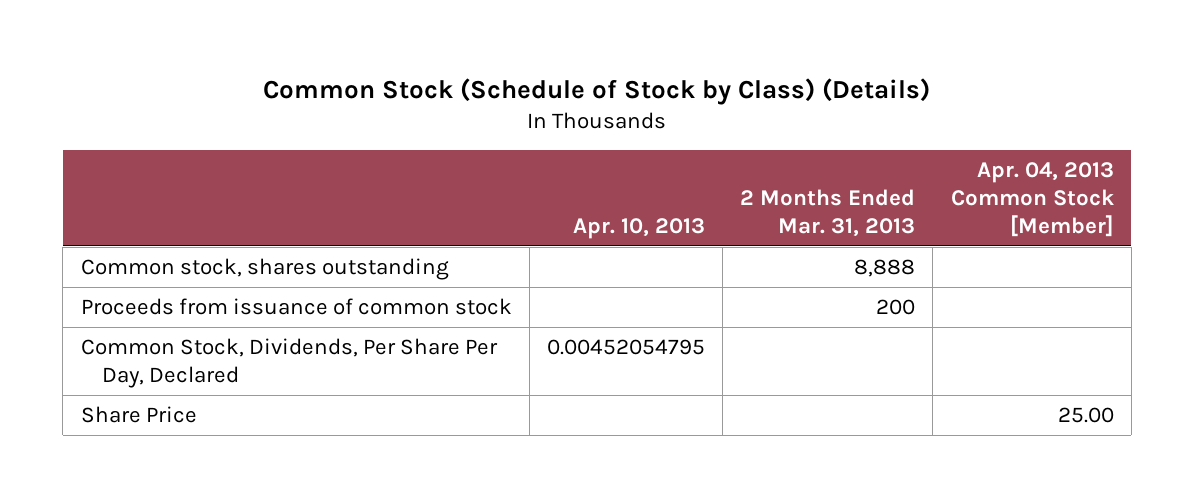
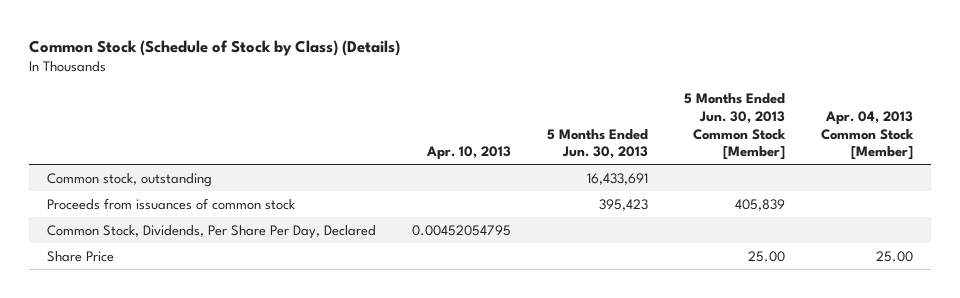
- | Apr. 10, 2013 | 2 Months Ended Mar. 31, 2013 | Apr. 04, 2013 Common Stock [Member]
+ | Apr. 10, 2013 | 5 Months Ended Jun. 30, 2013 | 5 Months Ended Jun. 30, 2013 Common Stock [Member] | Apr. 04, 2013 Common Stock [Member]
- Common stock, shares outstanding | | 8,888 |
- Proceeds from issuance of common stock | | 200 |
+ Common stock, outstanding | | 16,433,691 | |
+ Proceeds from issuances of common stock | | 395,423 | 405,839 |

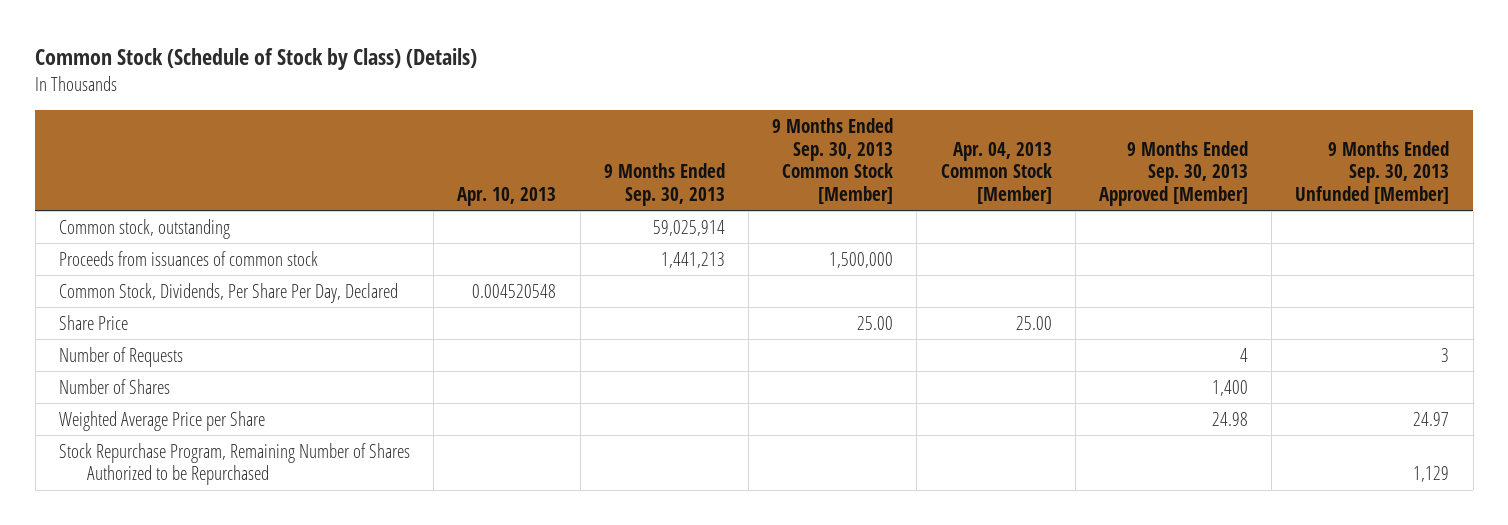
- | Apr. 10, 2013 | 5 Months Ended Jun. 30, 2013 | 5 Months Ended Jun. 30, 2013 Common Stock [Member] | Apr. 04, 2013 Common Stock [Member]
+ | Apr. 10, 2013 | 9 Months Ended Sep. 30, 2013 | 9 Months Ended Sep. 30, 2013 Common Stock [Member] | Apr. 04, 2013 Common Stock [Member] | 9 Months Ended Sep. 30, 2013 Approved [Member] | 9 Months Ended Sep. 30, 2013 Unfunded [Member]
- Common Stock, Dividends, Per Share Per Day, Declared | 0.00452054795 | | |
+ Common Stock, Dividends, Per Share Per Day, Declared | 0.004520548 | | | | |
+ Number of Requests | | | | | 4 | 3
+ Number of Shares | | | | | 1,400 |
+ Weighted Average Price per Share | | | | | 24.98 | 24.97
+ Stock Repurchase Program, Remaining Number of Shares Authorized to be Repurchased | | | | | | 1,129

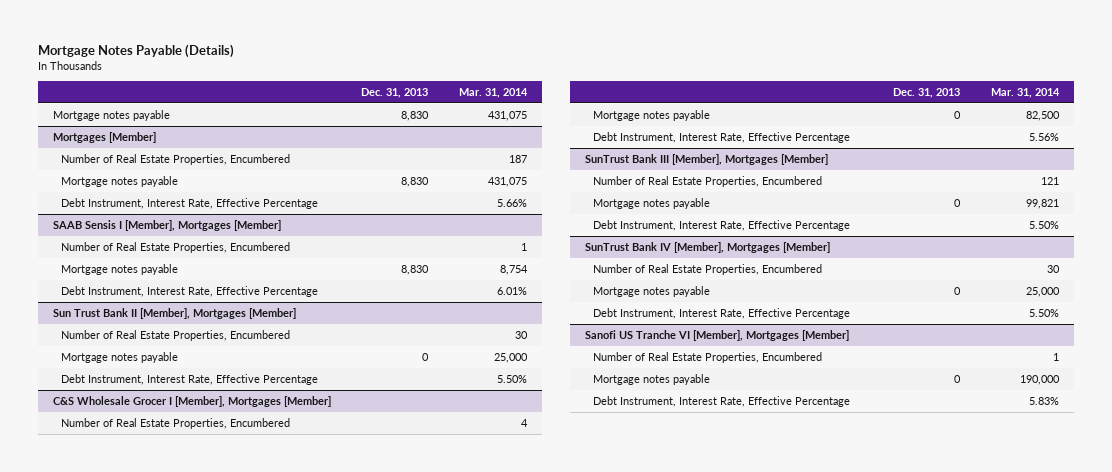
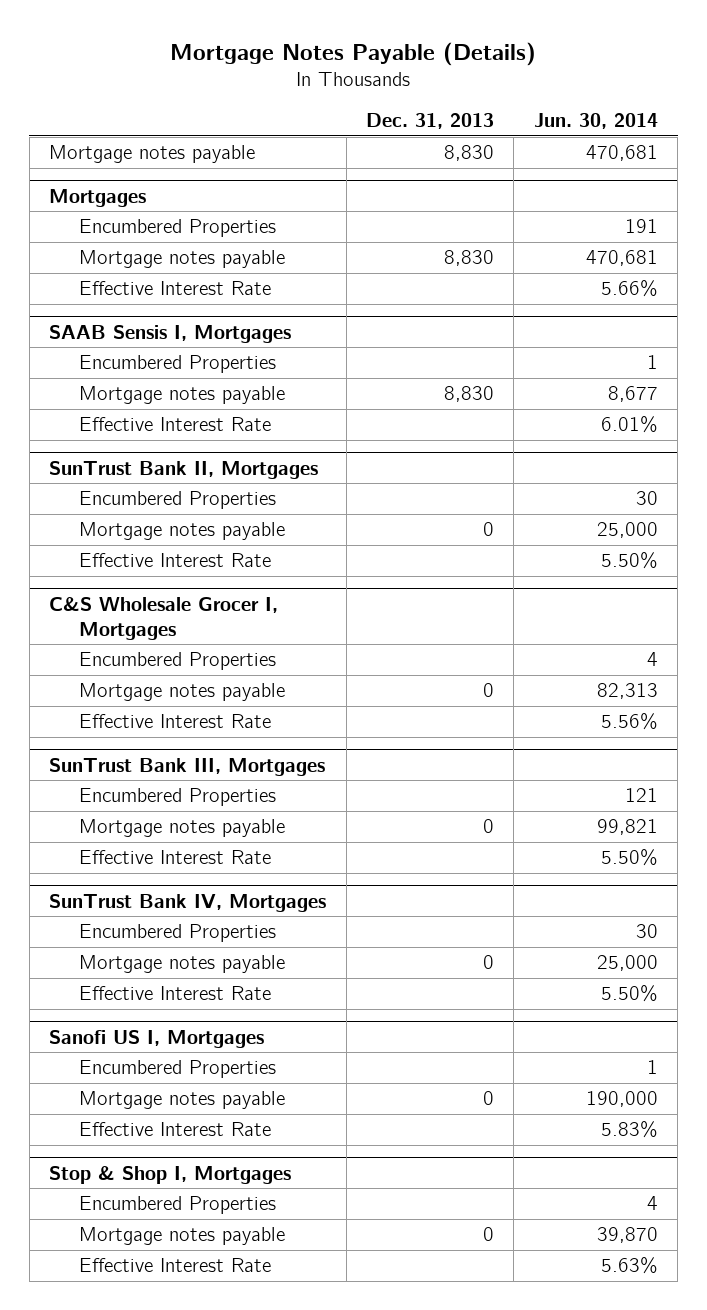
- | Dec. 31, 2013 | Mar. 31, 2014
+ | Dec. 31, 2013 | Jun. 30, 2014
- Mortgages [Member]
- Number of Real Estate Properties, Encumbered | | 187
+ Mortgages
+ Encumbered Properties | | 191
- Debt Instrument, Interest Rate, Effective Percentage | | 5.66%
- SAAB Sensis I [Member], Mortgages [Member]
- Number of Real Estate Properties, Encumbered | | 1
+ Effective Interest Rate | | 5.66%
+ SAAB Sensis I, Mortgages
+ Encumbered Properties | | 1
- Debt Instrument, Interest Rate, Effective Percentage | | 6.01%
- Sun Trust Bank II [Member], Mortgages [Member]
- Number of Real Estate Properties, Encumbered | | 30
+ Effective Interest Rate | | 6.01%
+ SunTrust Bank II, Mortgages
+ Encumbered Properties | | 30
- Debt Instrument, Interest Rate, Effective Percentage | | 5.50%
- C&S Wholesale Grocer I [Member], Mortgages [Member]
- Number of Real Estate Properties, Encumbered | | 4
+ Effective Interest Rate | | 5.50%
+ C&S Wholesale Grocer I, Mortgages
+ Encumbered Properties | | 4
- Debt Instrument, Interest Rate, Effective Percentage | | 5.56%
- SunTrust Bank III [Member], Mortgages [Member]
- Number of Real Estate Properties, Encumbered | | 121
+ Effective Interest Rate | | 5.56%
+ SunTrust Bank III, Mortgages
+ Encumbered Properties | | 121
- Debt Instrument, Interest Rate, Effective Percentage | | 5.50%
- SunTrust Bank IV [Member], Mortgages [Member]
- Number of Real Estate Properties, Encumbered | | 30
+ Effective Interest Rate | | 5.50%
+ SunTrust Bank IV, Mortgages
+ Encumbered Properties | | 30
- Debt Instrument, Interest Rate, Effective Percentage | | 5.50%
- Sanofi US Tranche VI [Member], Mortgages [Member]
- Number of Real Estate Properties, Encumbered | | 1
+ Effective Interest Rate | | 5.50%
+ Sanofi US I, Mortgages
+ Encumbered Properties | | 1
- Debt Instrument, Interest Rate, Effective Percentage | | 5.83%
+ Effective Interest Rate | | 5.83%
+ Stop & Shop I, Mortgages
+ Encumbered Properties | | 4
+ Mortgage notes payable | 0 | 39,870
+ Effective Interest Rate | | 5.63%

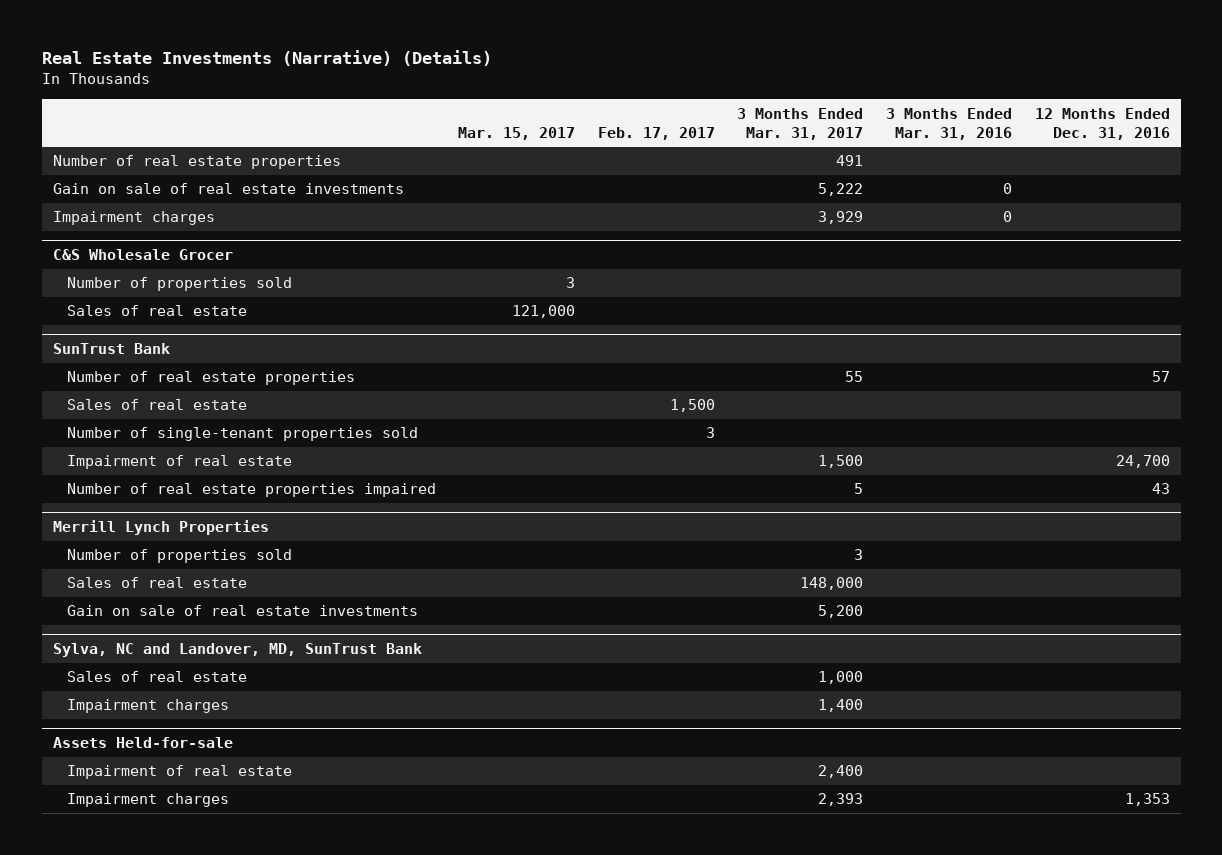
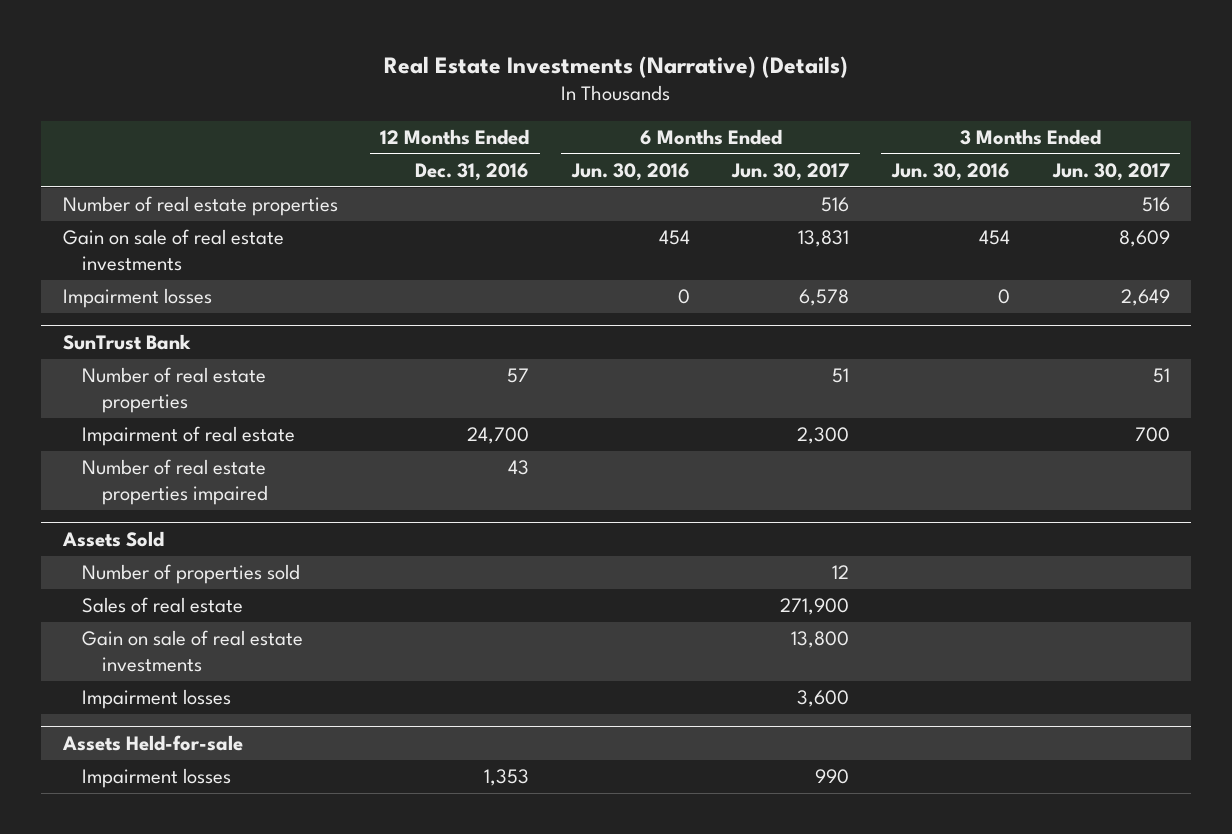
- | Mar. 15, 2017 | Feb. 17, 2017 | 3 Months Ended Mar. 31, 2017 | 3 Months Ended Mar. 31, 2016 | 12 Months Ended Dec. 31, 2016
+ | 12 Months Ended Dec. 31, 2016 | 6 Months Ended Jun. 30, 2016 | 6 Months Ended Jun. 30, 2017 | 3 Months Ended Jun. 30, 2016 | 3 Months Ended Jun. 30, 2017
- Impairment charges | | | 3,929 | 0 |
- C&S Wholesale Grocer
- Number of properties sold | 3 | | | |
- Sales of real estate | 121,000 | | | |
+ Impairment losses | | 0 | 6,578 | 0 | 2,649
@ SunTrust Bank
- Sales of real estate | | 1,500 | | |
- Number of single-tenant properties sold | | 3 | | |
- Merrill Lynch Properties
- Number of properties sold | | | 3 | |
- Sales of real estate | | | 148,000 | |
- Gain on sale of real estate investments | | | 5,200 | |
- Sylva, NC and Landover, MD, SunTrust Bank
- Sales of real estate | | | 1,000 | |
- Impairment charges | | | 1,400 | |
+ Assets Sold
+ Number of properties sold | | | 12 | |
+ Sales of real estate | | | 271,900 | |
+ Gain on sale of real estate investments | | | 13,800 | |
+ Impairment losses | | | 3,600 | |
@ Assets Held-for-sale
- Impairment of real estate | | | 2,400 | |
- Impairment charges | | | 2,393 | | 1,353
+ Impairment losses | 1,353 | | 990 | |

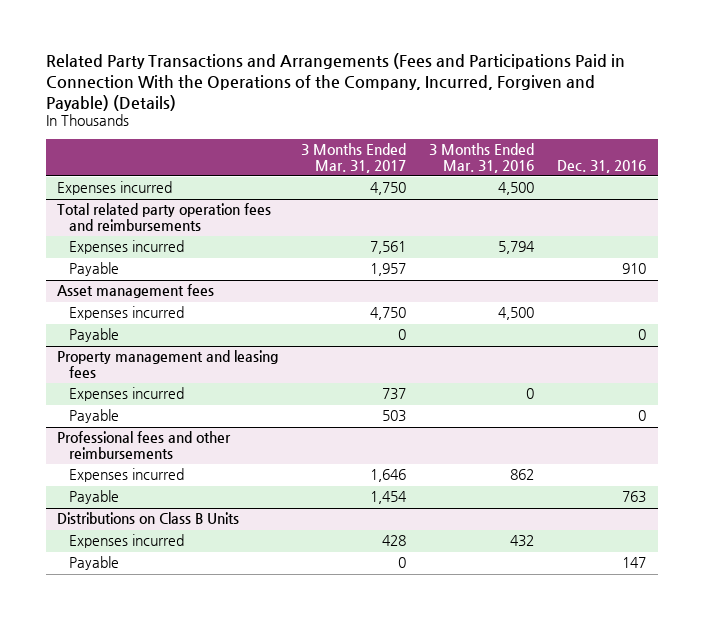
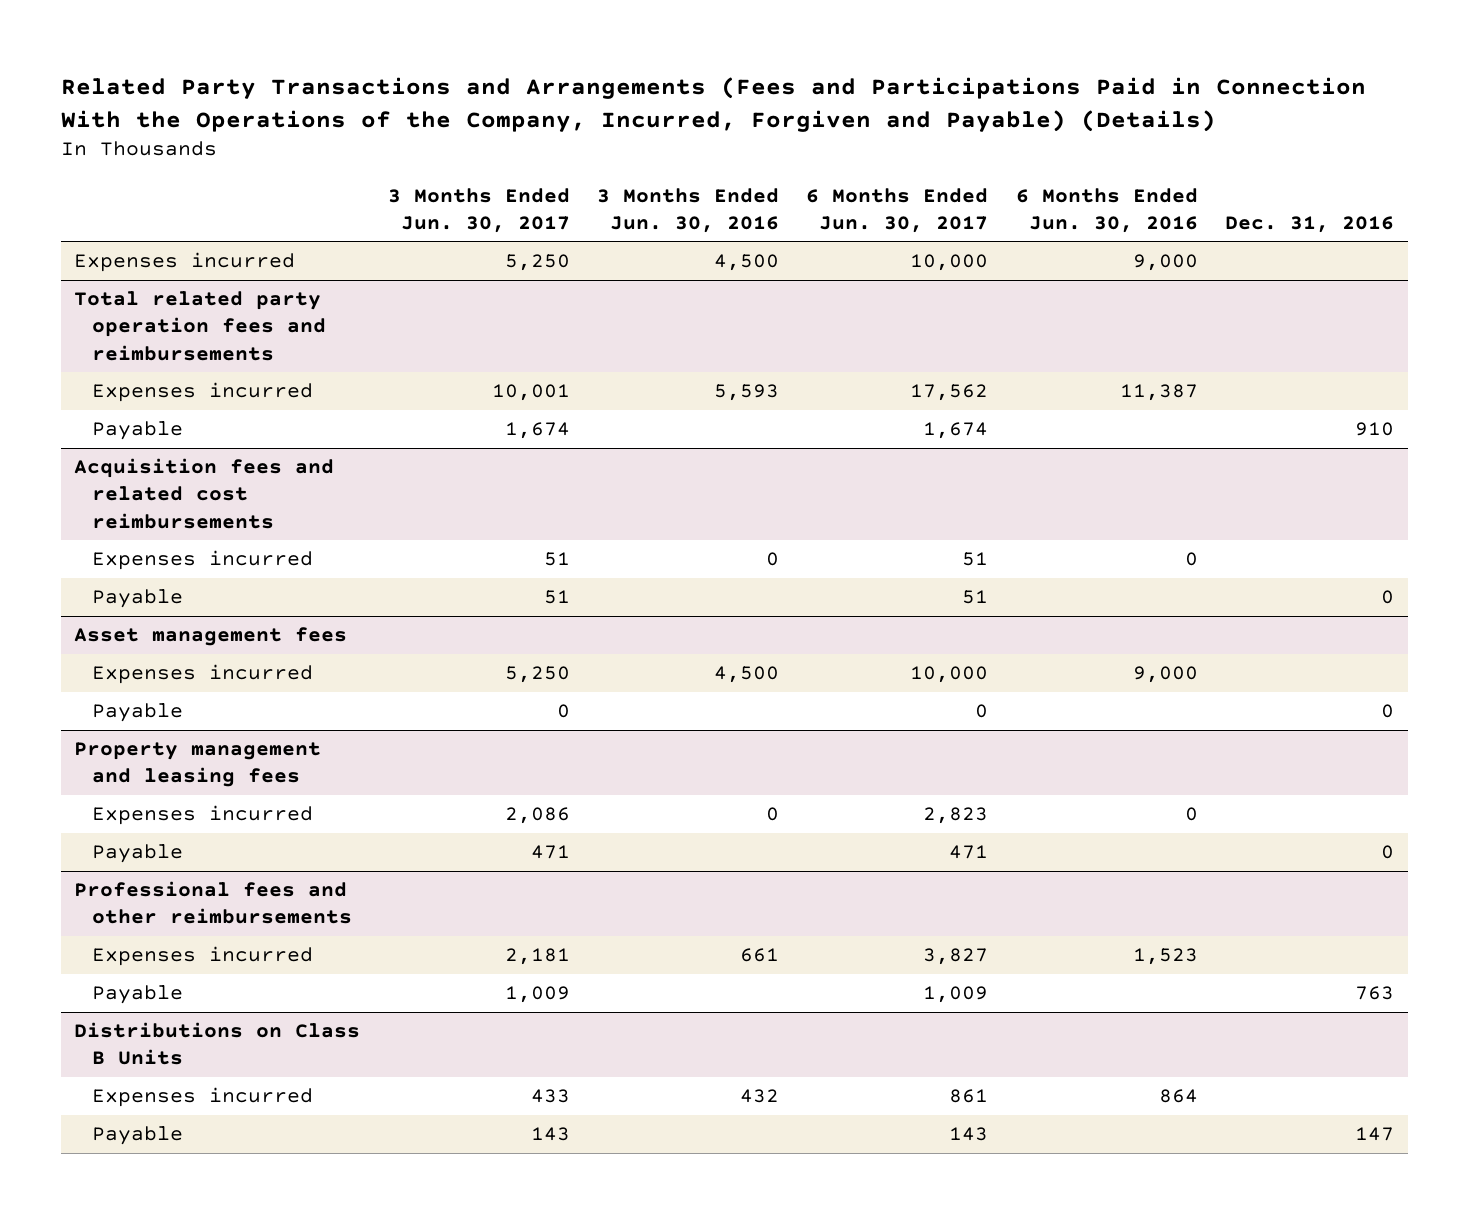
- | 3 Months Ended Mar. 31, 2017 | 3 Months Ended Mar. 31, 2016 | Dec. 31, 2016
+ | 3 Months Ended Jun. 30, 2017 | 3 Months Ended Jun. 30, 2016 | 6 Months Ended Jun. 30, 2017 | 6 Months Ended Jun. 30, 2016 | Dec. 31, 2016
+ Acquisition fees and related cost reimbursements
+ Expenses incurred | 51 | 0 | 51 | 0 |
+ Payable | 51 | | 51 | | 0

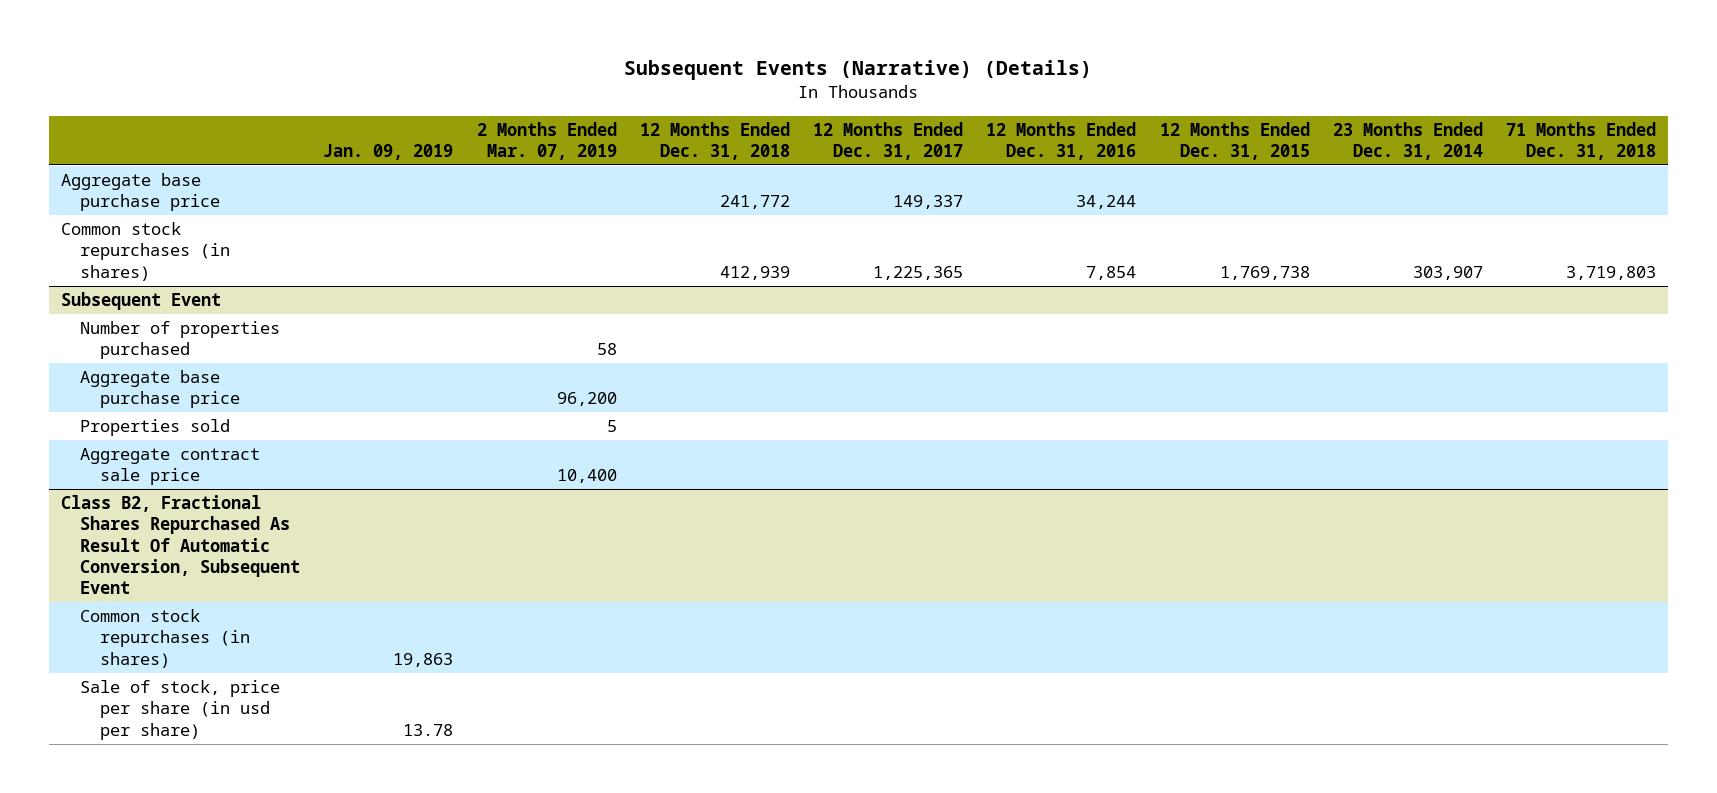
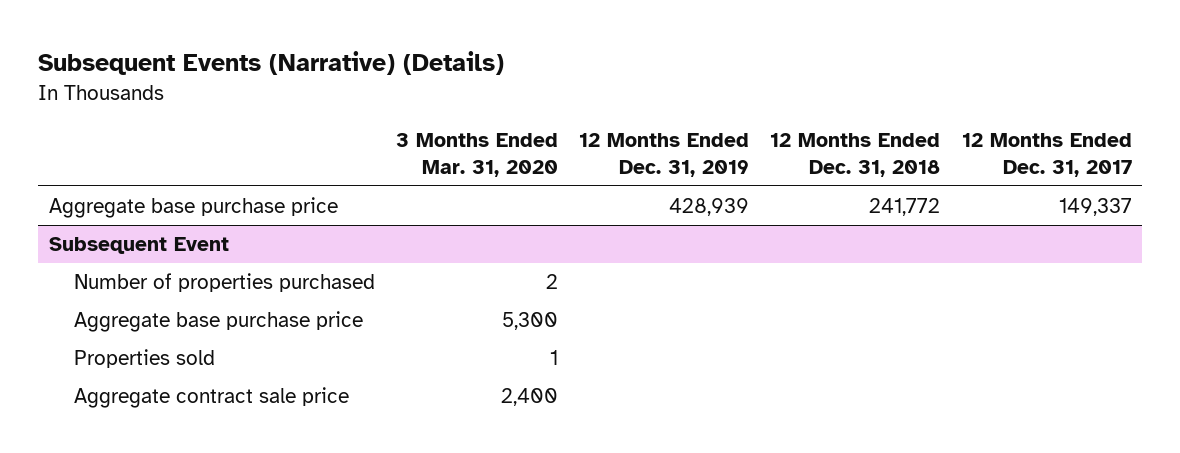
- | Jan. 09, 2019 | 2 Months Ended Mar. 07, 2019 | 12 Months Ended Dec. 31, 2018 | 12 Months Ended Dec. 31, 2017 | 12 Months Ended Dec. 31, 2016 | 12 Months Ended Dec. 31, 2015 | 23 Months Ended Dec. 31, 2014 | 71 Months Ended Dec. 31, 2018
+ | 3 Months Ended Mar. 31, 2020 | 12 Months Ended Dec. 31, 2019 | 12 Months Ended Dec. 31, 2018 | 12 Months Ended Dec. 31, 2017
- Common stock repurchases (in shares) | | | 412,939 | 1,225,365 | 7,854 | 1,769,738 | 303,907 | 3,719,803
- Class B2, Fractional Shares Repurchased As Result Of Automatic Conversion, Subsequent Event
- Common stock repurchases (in shares) | 19,863 | | | | | | |
- Sale of stock, price per share (in usd per share) | 13.78 | | | | | | |

